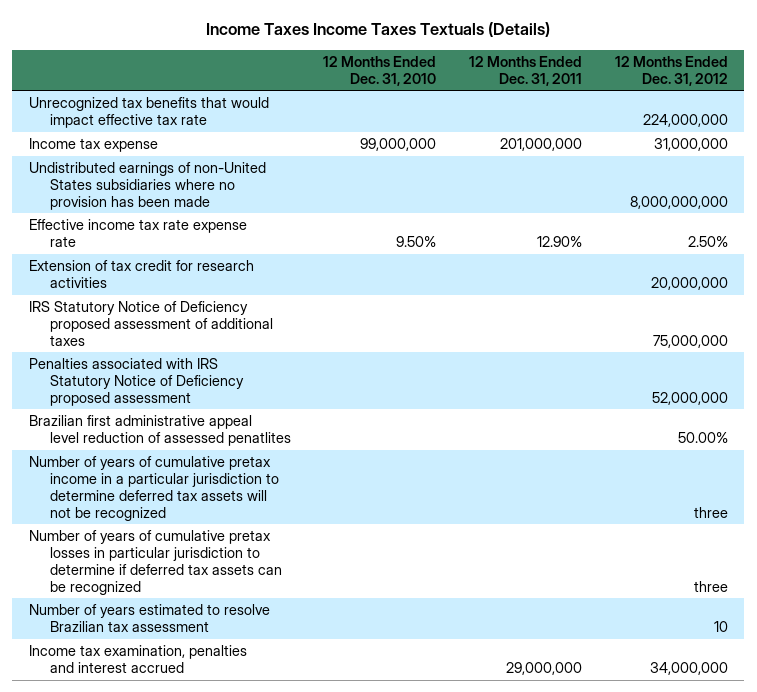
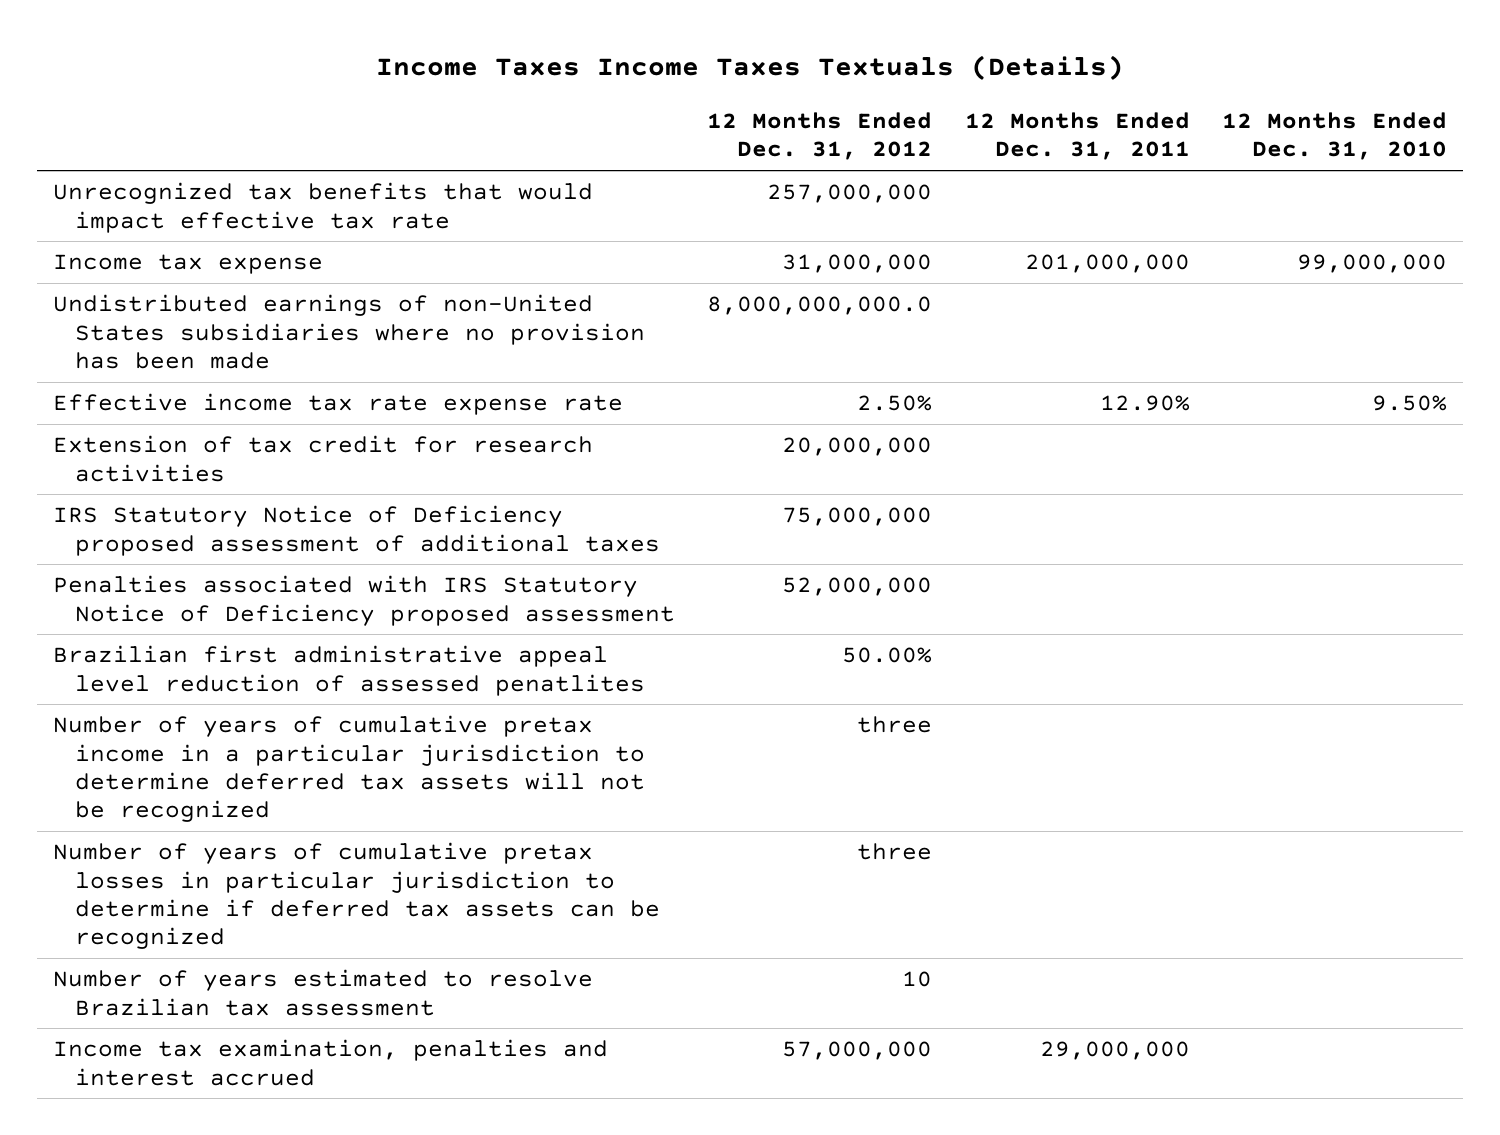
- | 12 Months Ended Dec. 31, 2010 | 12 Months Ended Dec. 31, 2011 | 12 Months Ended Dec. 31, 2012
+ | 12 Months Ended Dec. 31, 2012 | 12 Months Ended Dec. 31, 2011 | 12 Months Ended Dec. 31, 2010
- Unrecognized tax benefits that would impact effective tax rate | | | 224,000,000
+ Unrecognized tax benefits that would impact effective tax rate | 257,000,000 | |
- Undistributed earnings of non-United States subsidiaries where no provision has been made | | | 8,000,000,000
+ Undistributed earnings of non-United States subsidiaries where no provision has been made | 8,000,000,000.0 | |
- Income tax examination, penalties and interest accrued | | 29,000,000 | 34,000,000
+ Income tax examination, penalties and interest accrued | 57,000,000 | 29,000,000 |

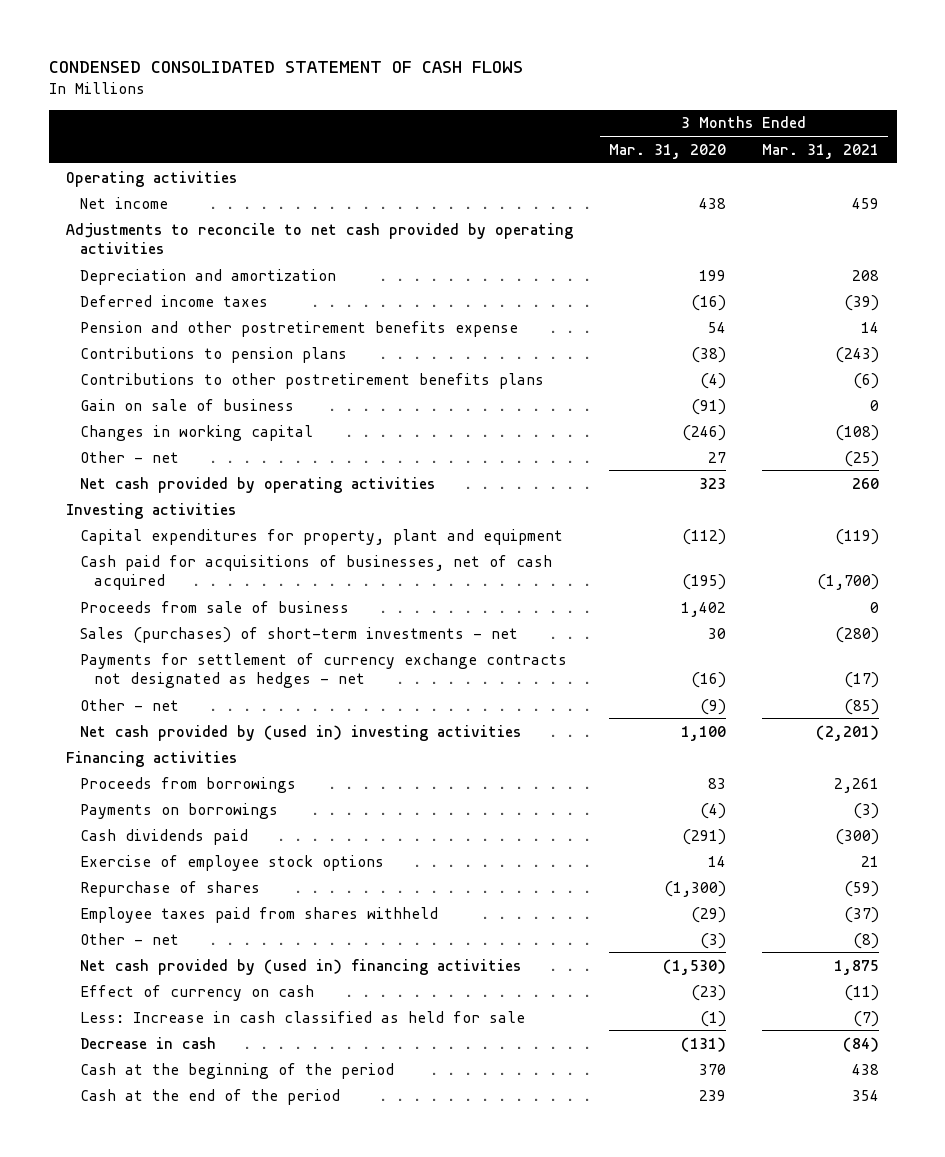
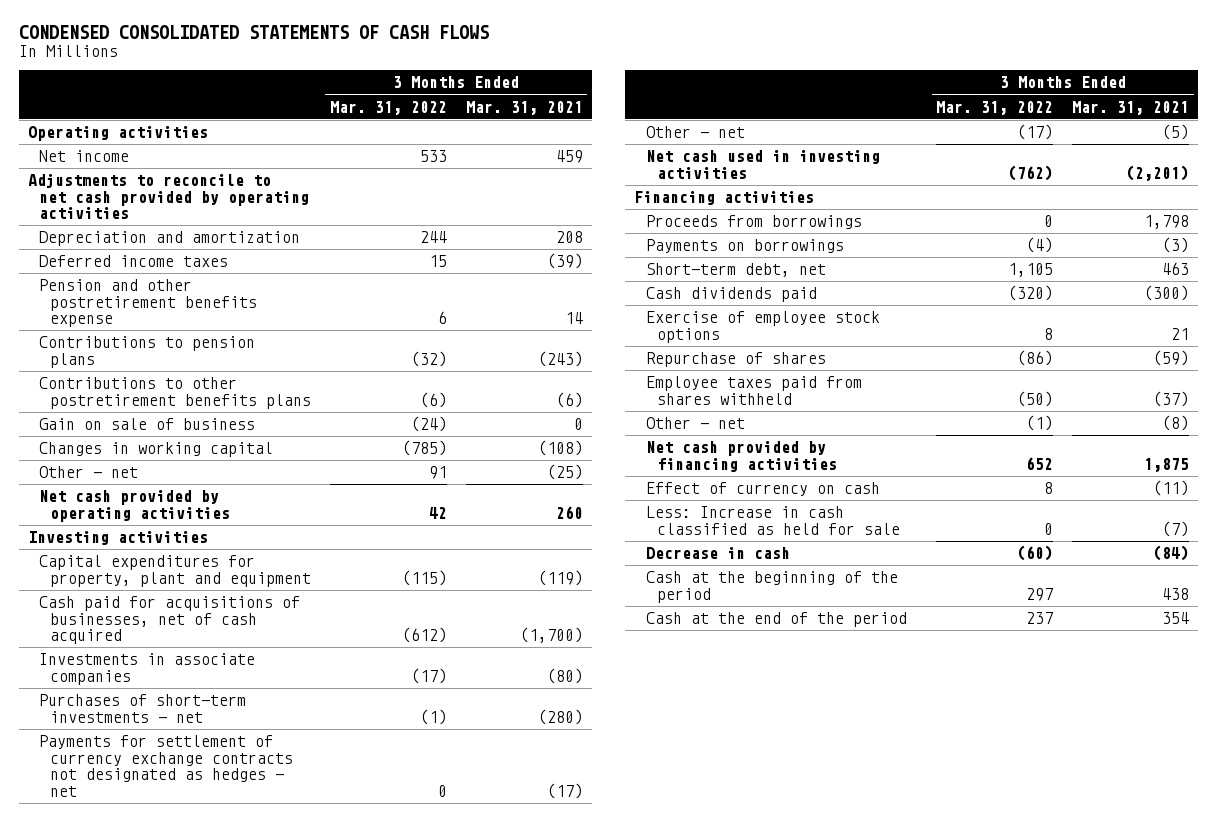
- CONDENSED CONSOLIDATED STATEMENT OF CASH FLOWS
+ CONDENSED CONSOLIDATED STATEMENTS OF CASH FLOWS
- | 3 Months Ended Mar. 31, 2020 | 3 Months Ended Mar. 31, 2021
+ | 3 Months Ended Mar. 31, 2022 | 3 Months Ended Mar. 31, 2021
- Proceeds from sale of business | 1,402 | 0
- Sales (purchases) of short-term investments - net | 30 | (280)
+ Investments in associate companies | (17) | (80)
+ Purchases of short-term investments - net | (1) | (280)
- Other - net | (9) | (85)
- Net cash provided by (used in) investing activities | 1,100 | (2,201)
+ Other - net | (17) | (5)
+ Net cash used in investing activities | (762) | (2,201)
- Proceeds from borrowings | 83 | 2,261
+ Proceeds from borrowings | 0 | 1,798
+ Short-term debt, net | 1,105 | 463
- Net cash provided by (used in) financing activities | (1,530) | 1,875
+ Net cash provided by financing activities | 652 | 1,875

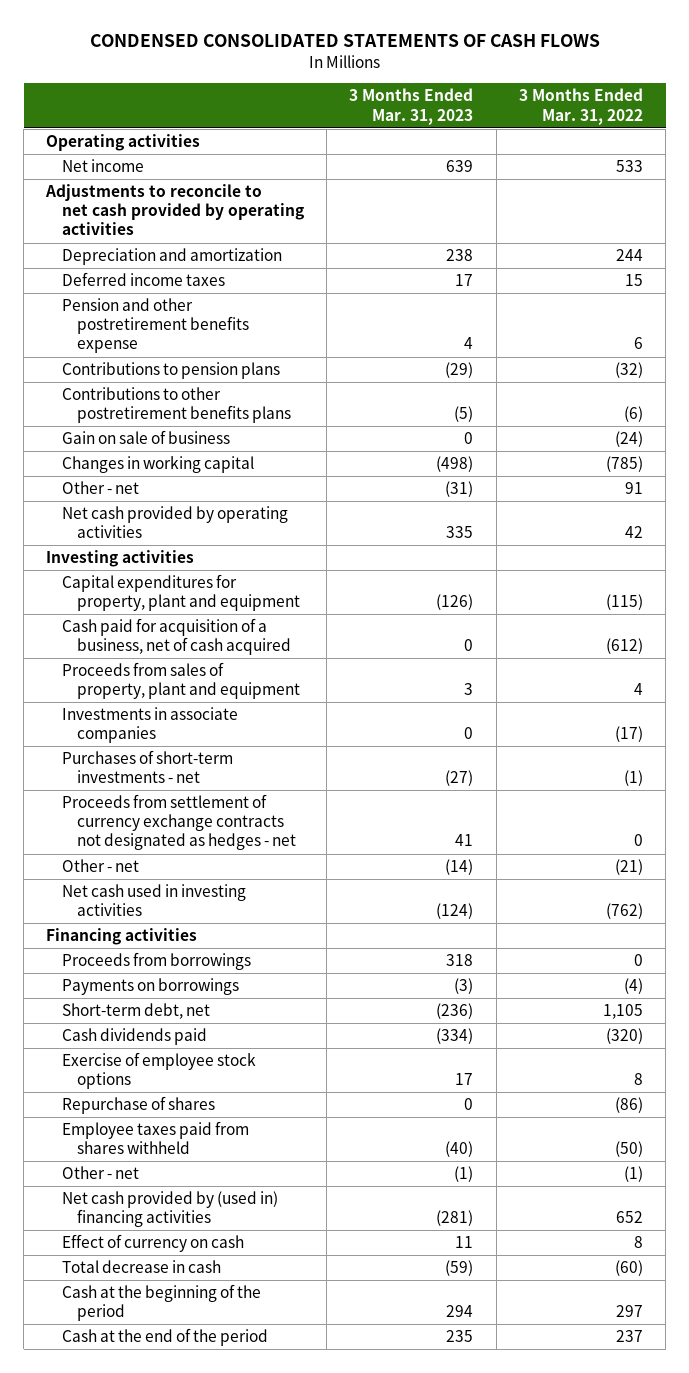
- | 3 Months Ended Mar. 31, 2022 | 3 Months Ended Mar. 31, 2021
+ | 3 Months Ended Mar. 31, 2023 | 3 Months Ended Mar. 31, 2022
- Cash paid for acquisitions of businesses, net of cash acquired | (612) | (1,700)
+ Cash paid for acquisition of a business, net of cash acquired | 0 | (612)
+ Proceeds from sales of property, plant and equipment | 3 | 4
- Payments for settlement of currency exchange contracts not designated as hedges - net | 0 | (17)
- Other - net | (17) | (5)
+ Proceeds from settlement of currency exchange contracts not designated as hedges - net | 41 | 0
+ Other - net | (14) | (21)
- Net cash provided by financing activities | 652 | 1,875
+ Net cash provided by (used in) financing activities | (281) | 652
- Less: Increase in cash classified as held for sale | 0 | (7)
- Decrease in cash | (60) | (84)
+ Total decrease in cash | (59) | (60)

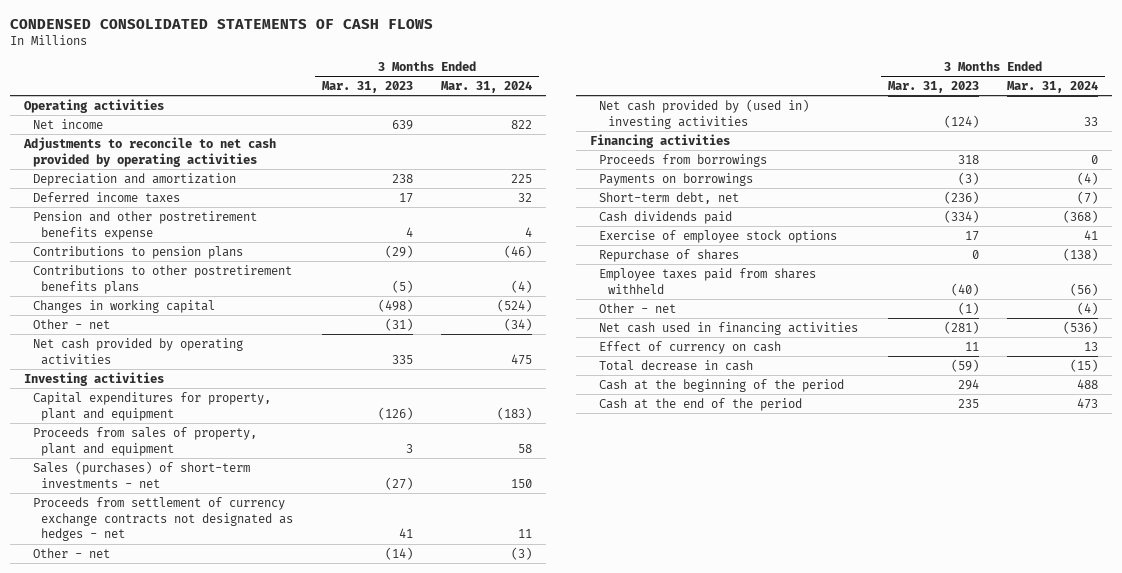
- | 3 Months Ended Mar. 31, 2023 | 3 Months Ended Mar. 31, 2022
+ | 3 Months Ended Mar. 31, 2023 | 3 Months Ended Mar. 31, 2024
- Gain on sale of business | 0 | (24)
- Cash paid for acquisition of a business, net of cash acquired | 0 | (612)
- Investments in associate companies | 0 | (17)
- Purchases of short-term investments - net | (27) | (1)
+ Sales (purchases) of short-term investments - net | (27) | 150
- Net cash used in investing activities | (124) | (762)
+ Net cash provided by (used in) investing activities | (124) | 33
- Net cash provided by (used in) financing activities | (281) | 652
+ Net cash used in financing activities | (281) | (536)

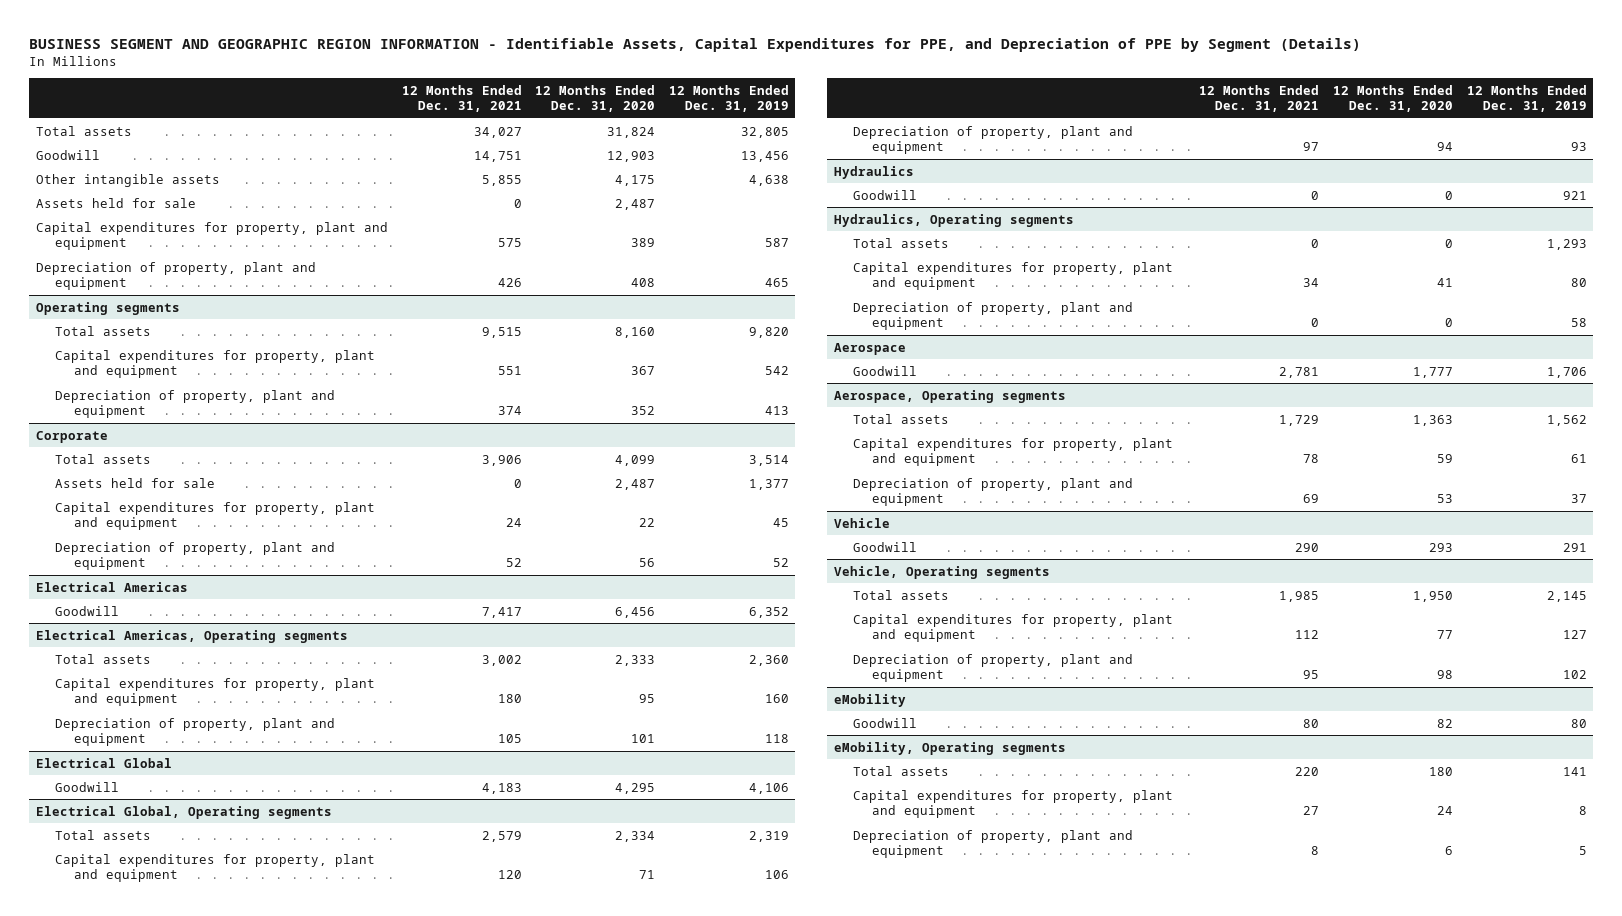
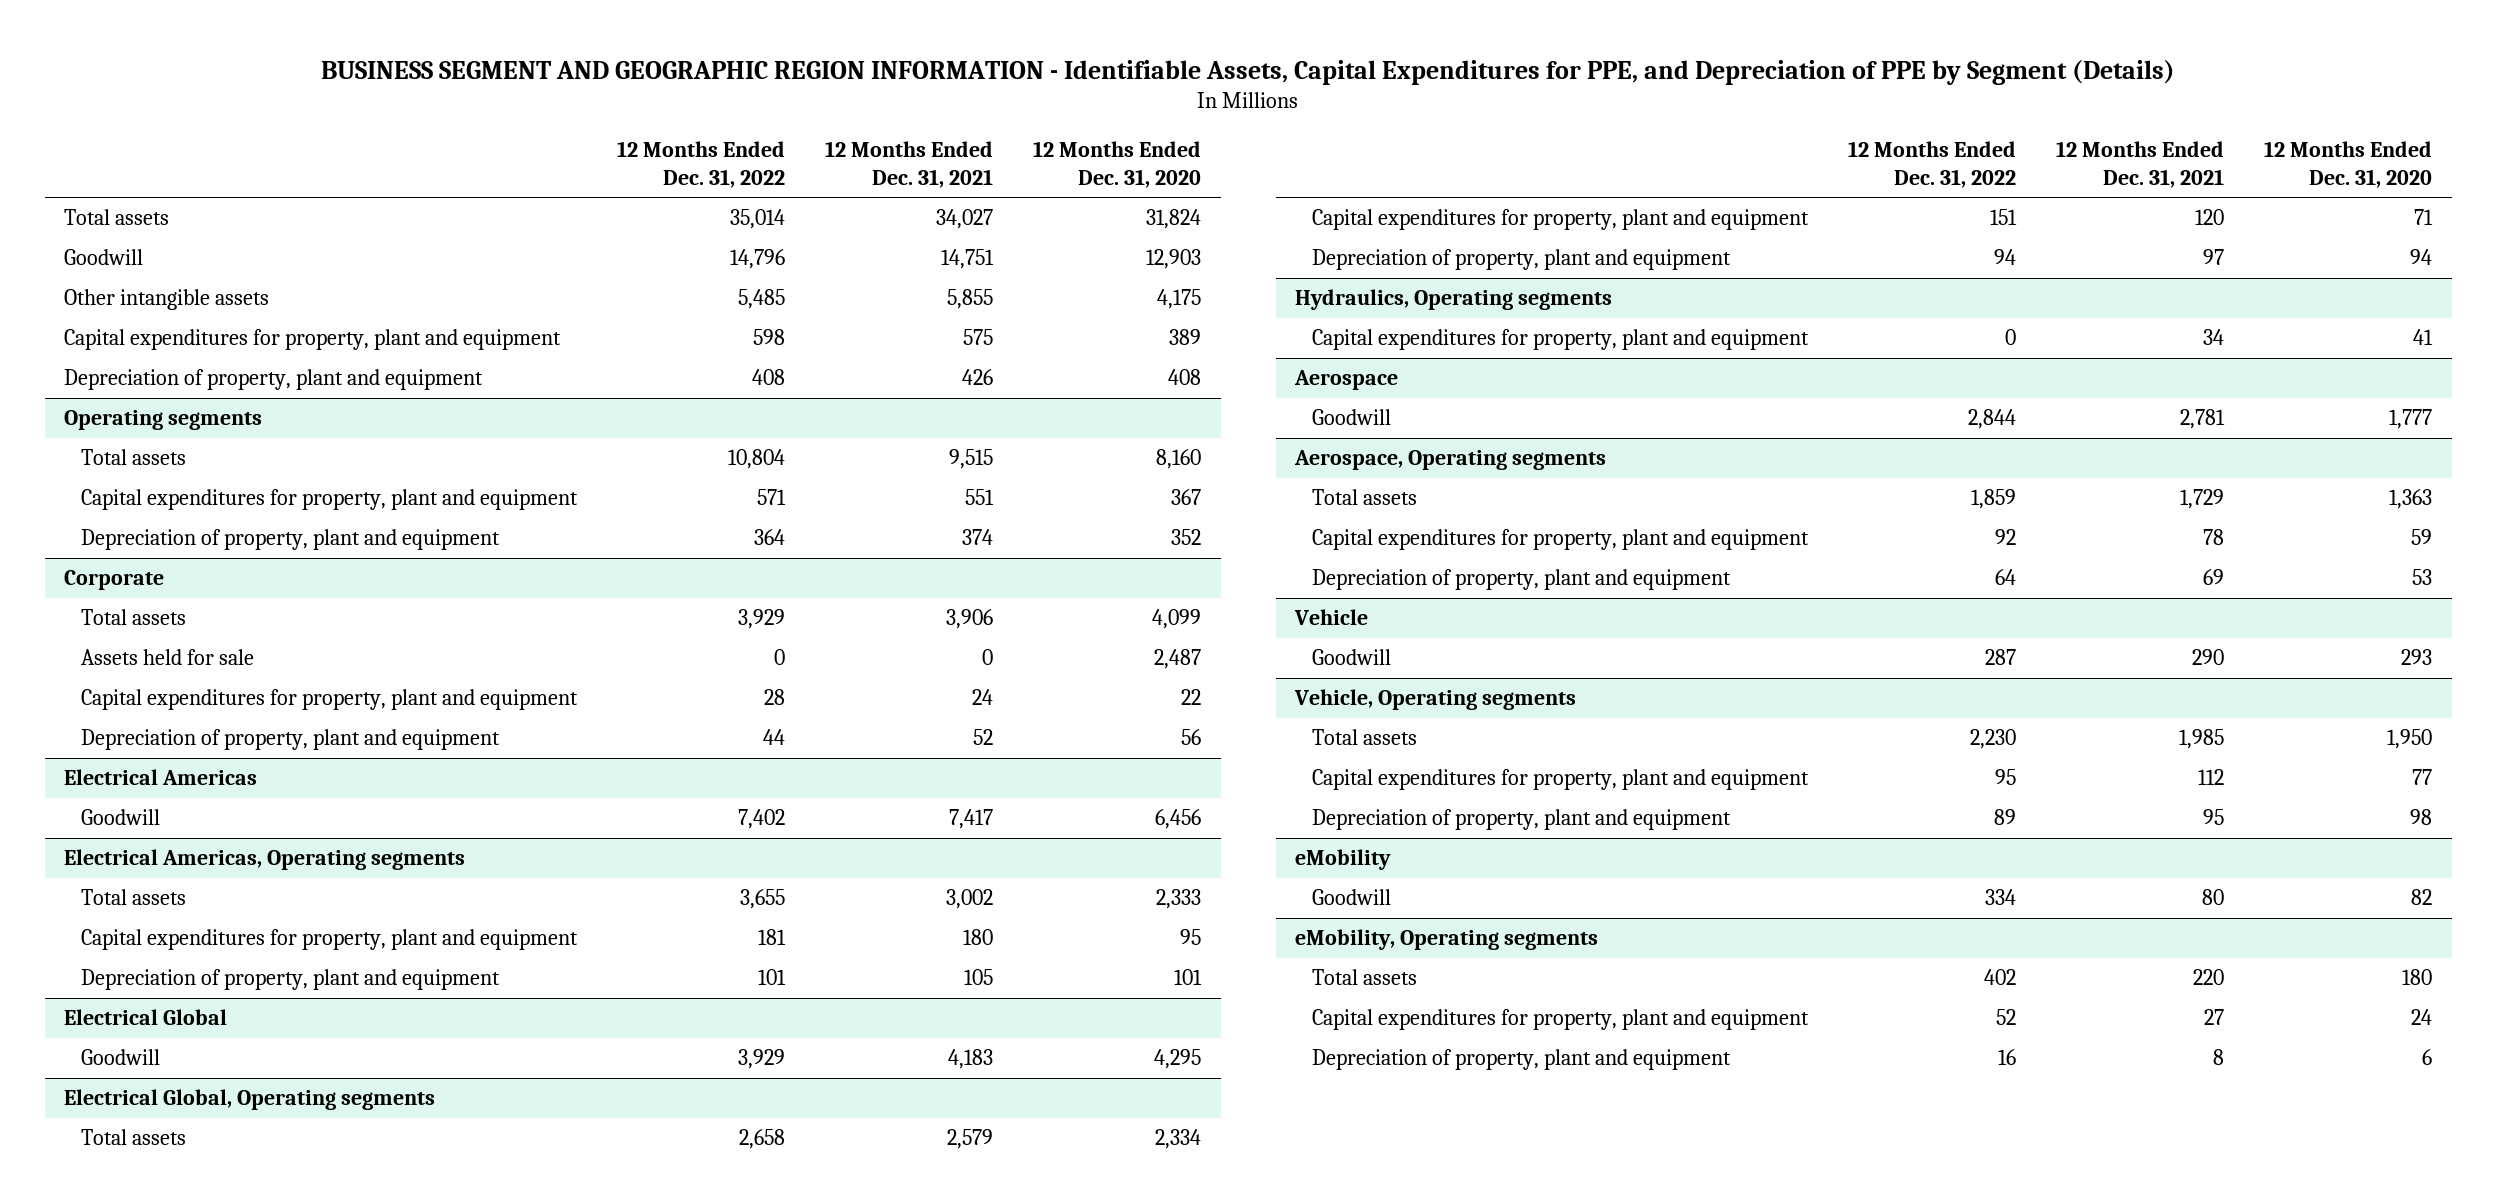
- | 12 Months Ended Dec. 31, 2021 | 12 Months Ended Dec. 31, 2020 | 12 Months Ended Dec. 31, 2019
+ | 12 Months Ended Dec. 31, 2022 | 12 Months Ended Dec. 31, 2021 | 12 Months Ended Dec. 31, 2020
- Assets held for sale | 0 | 2,487 |
- Hydraulics
- Goodwill | 0 | 0 | 921
@ Hydraulics, Operating segments
- Total assets | 0 | 0 | 1,293
- Depreciation of property, plant and equipment | 0 | 0 | 58

